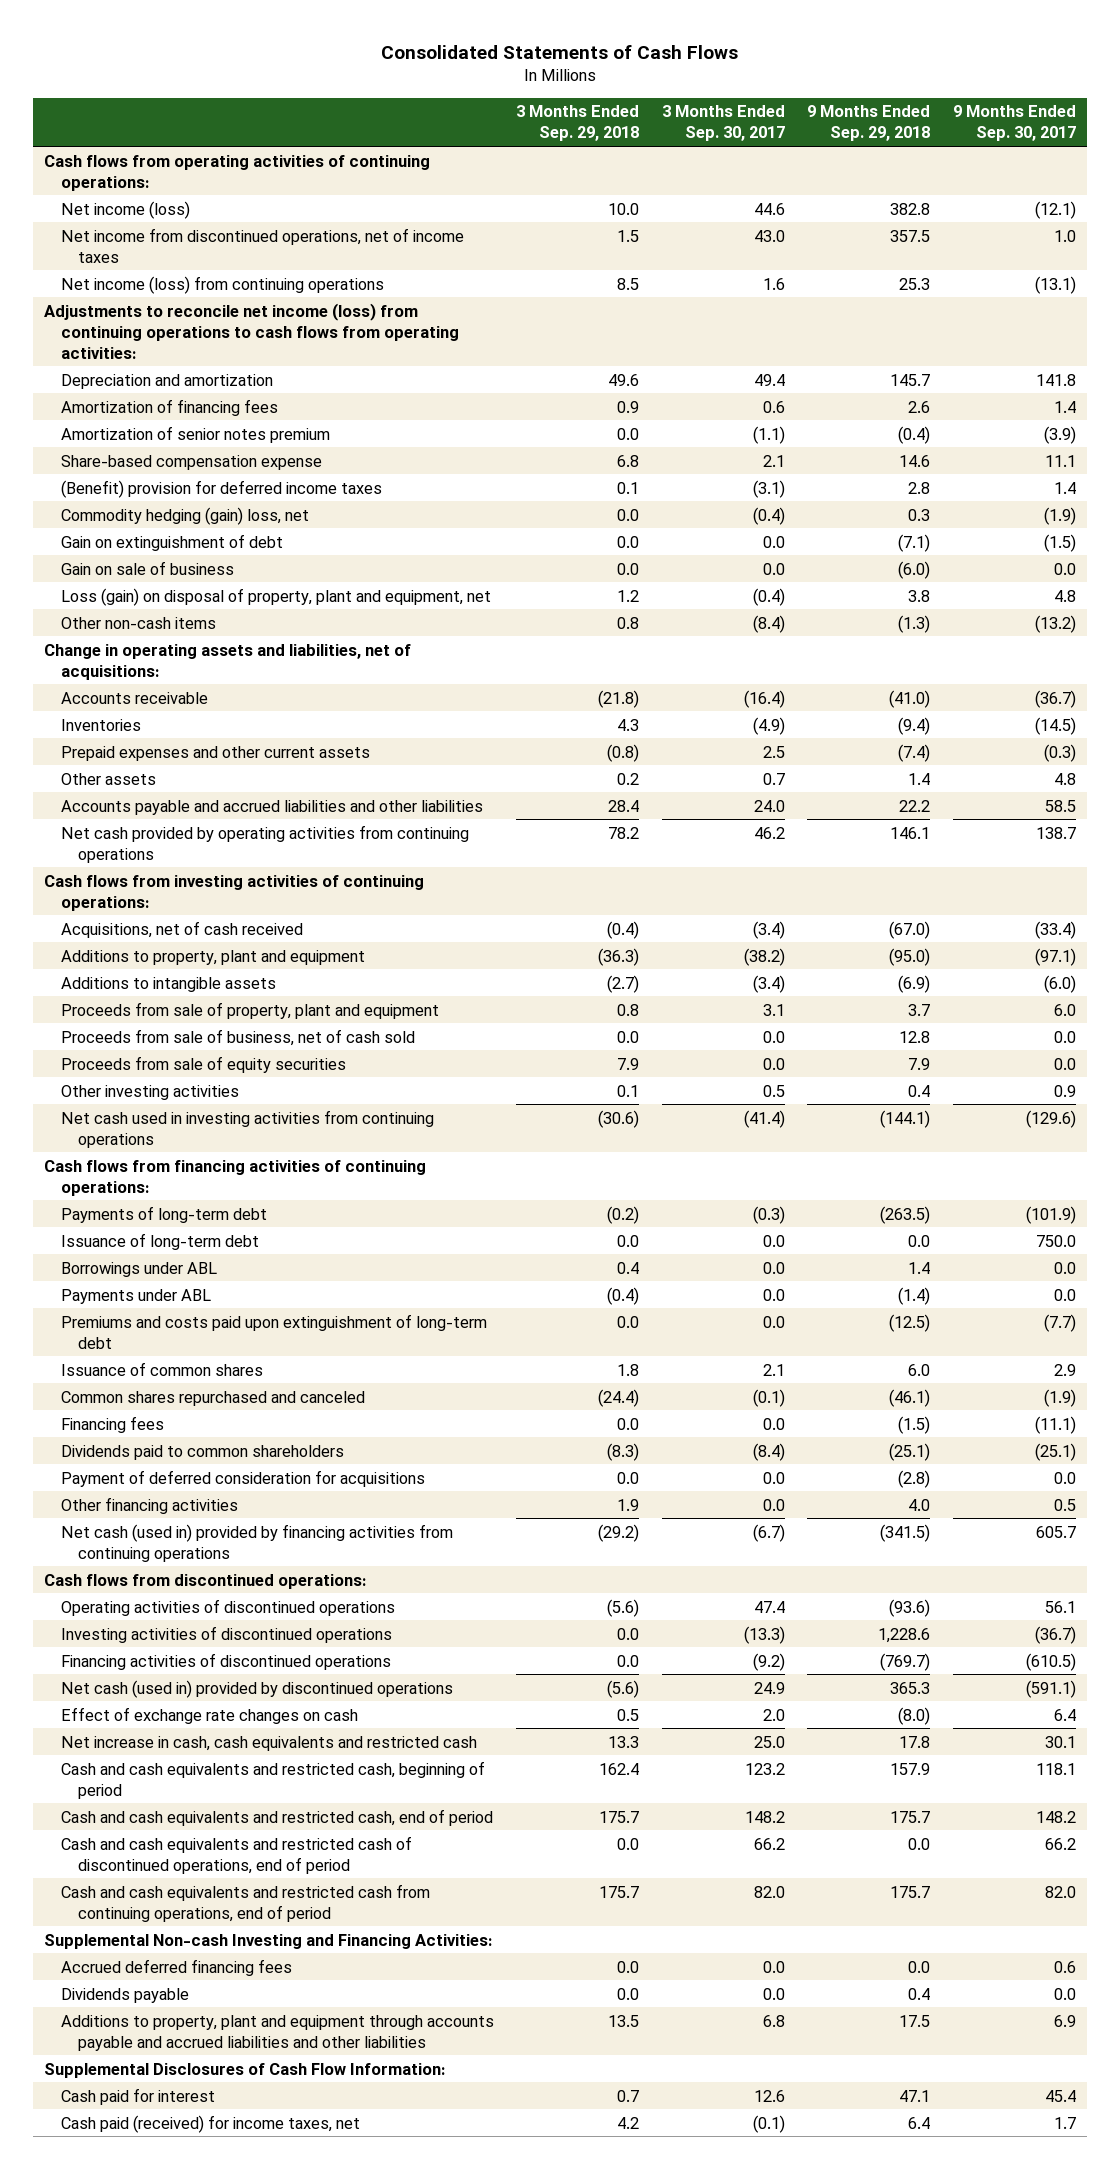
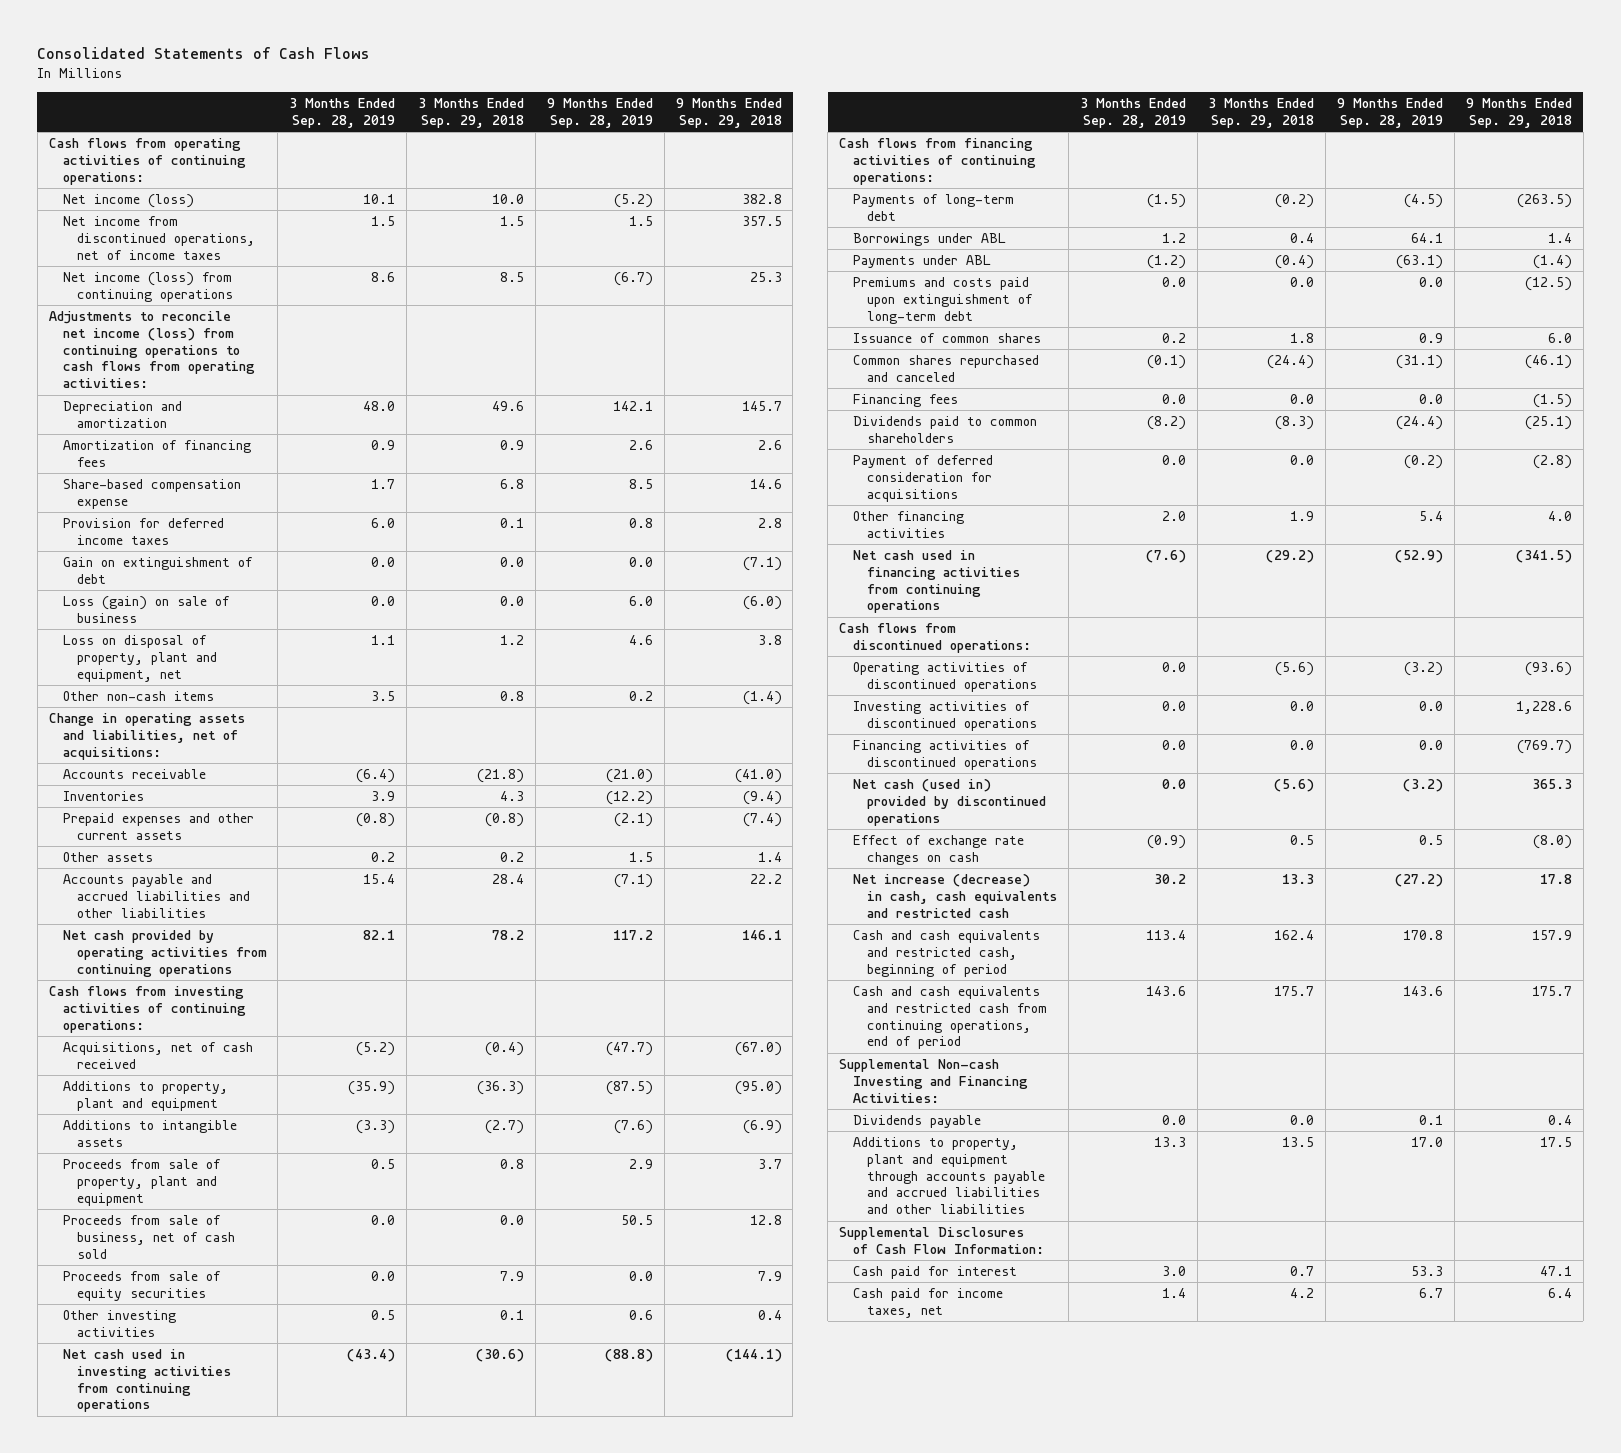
- | 3 Months Ended Sep. 29, 2018 | 3 Months Ended Sep. 30, 2017 | 9 Months Ended Sep. 29, 2018 | 9 Months Ended Sep. 30, 2017
+ | 3 Months Ended Sep. 28, 2019 | 3 Months Ended Sep. 29, 2018 | 9 Months Ended Sep. 28, 2019 | 9 Months Ended Sep. 29, 2018
- Amortization of senior notes premium | 0.0 | (1.1) | (0.4) | (3.9)
- (Benefit) provision for deferred income taxes | 0.1 | (3.1) | 2.8 | 1.4
- Commodity hedging (gain) loss, net | 0.0 | (0.4) | 0.3 | (1.9)
+ Provision for deferred income taxes | 6.0 | 0.1 | 0.8 | 2.8
- Gain on sale of business | 0.0 | 0.0 | (6.0) | 0.0
- Loss (gain) on disposal of property, plant and equipment, net | 1.2 | (0.4) | 3.8 | 4.8
- Other non-cash items | 0.8 | (8.4) | (1.3) | (13.2)
+ Loss (gain) on sale of business | 0.0 | 0.0 | 6.0 | (6.0)
+ Loss on disposal of property, plant and equipment, net | 1.1 | 1.2 | 4.6 | 3.8
+ Other non-cash items | 3.5 | 0.8 | 0.2 | (1.4)
- Issuance of long-term debt | 0.0 | 0.0 | 0.0 | 750.0
- Net cash (used in) provided by financing activities from continuing operations | (29.2) | (6.7) | (341.5) | 605.7
+ Net cash used in financing activities from continuing operations | (7.6) | (29.2) | (52.9) | (341.5)
- Net increase in cash, cash equivalents and restricted cash | 13.3 | 25.0 | 17.8 | 30.1
+ Net increase (decrease) in cash, cash equivalents and restricted cash | 30.2 | 13.3 | (27.2) | 17.8
- Cash and cash equivalents and restricted cash, end of period | 175.7 | 148.2 | 175.7 | 148.2
- Cash and cash equivalents and restricted cash of discontinued operations, end of period | 0.0 | 66.2 | 0.0 | 66.2
- Accrued deferred financing fees | 0.0 | 0.0 | 0.0 | 0.6
- Cash paid (received) for income taxes, net | 4.2 | (0.1) | 6.4 | 1.7
+ Cash paid for income taxes, net | 1.4 | 4.2 | 6.7 | 6.4

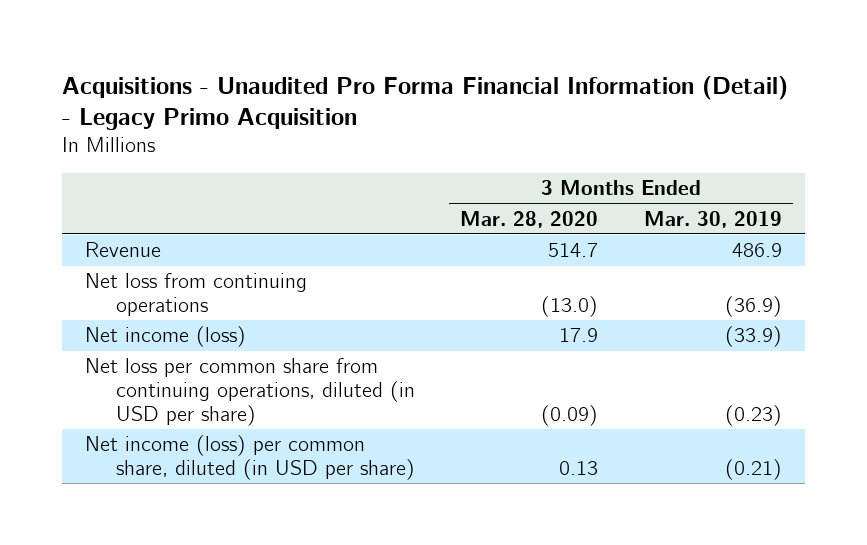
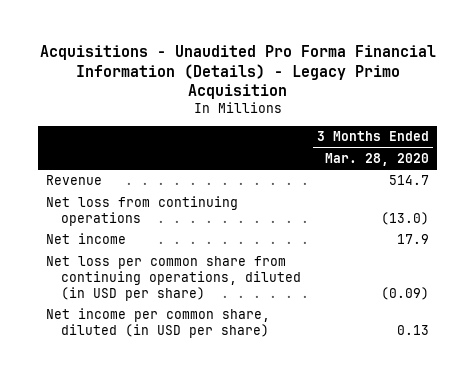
- Acquisitions - Unaudited Pro Forma Financial Information (Detail) - Legacy Primo Acquisition
+ Acquisitions - Unaudited Pro Forma Financial Information (Details) - Legacy Primo Acquisition
- | 3 Months Ended Mar. 28, 2020 | 3 Months Ended Mar. 30, 2019
+ | 3 Months Ended Mar. 28, 2020
- Net income (loss) | 17.9 | (33.9)
+ Net income | 17.9
- Net income (loss) per common share, diluted (in USD per share) | 0.13 | (0.21)
+ Net income per common share, diluted (in USD per share) | 0.13

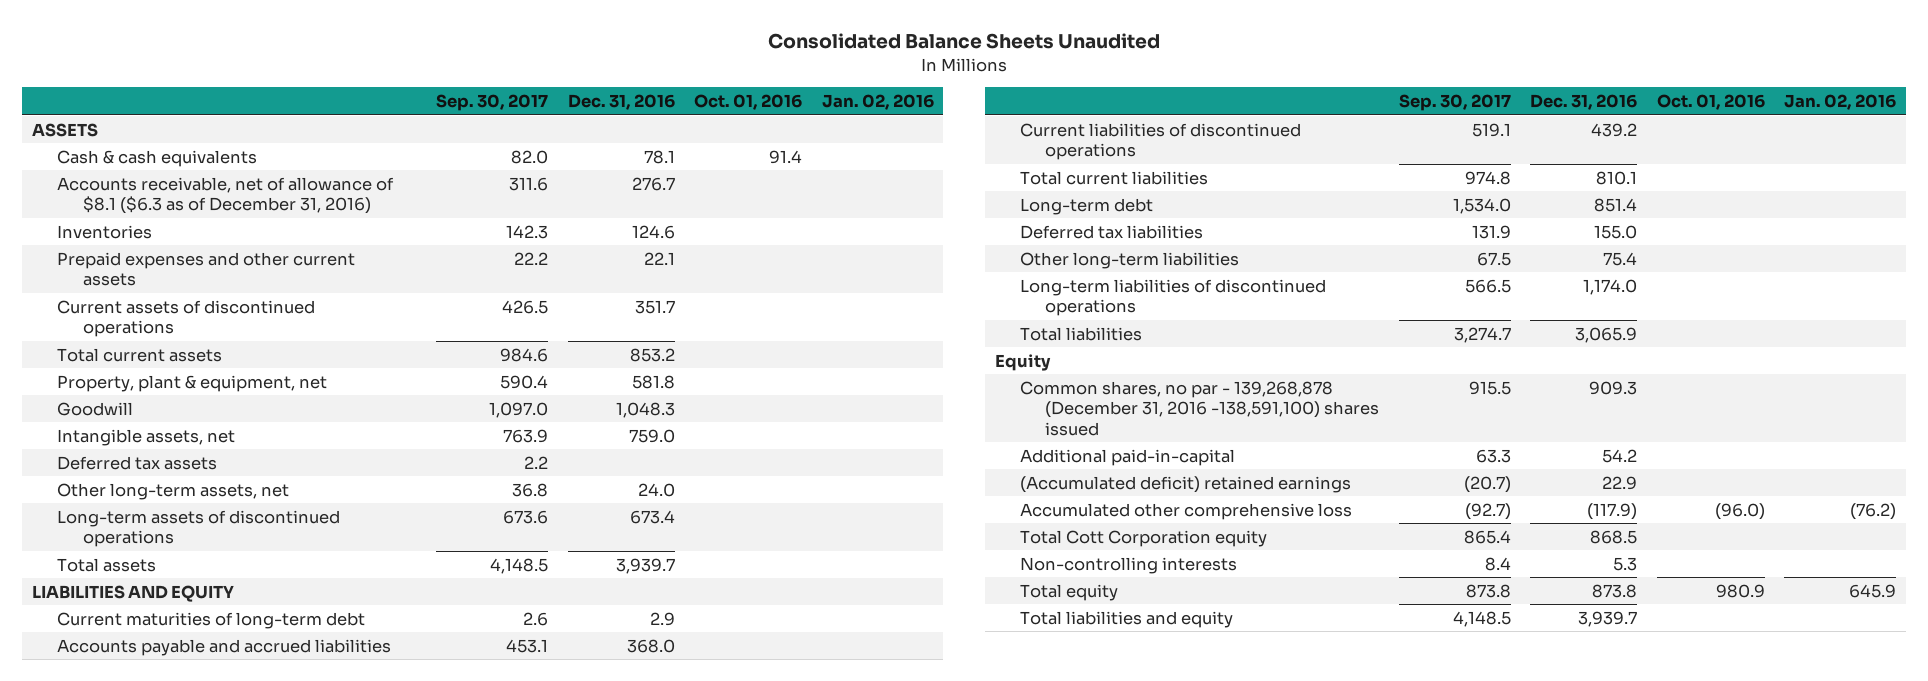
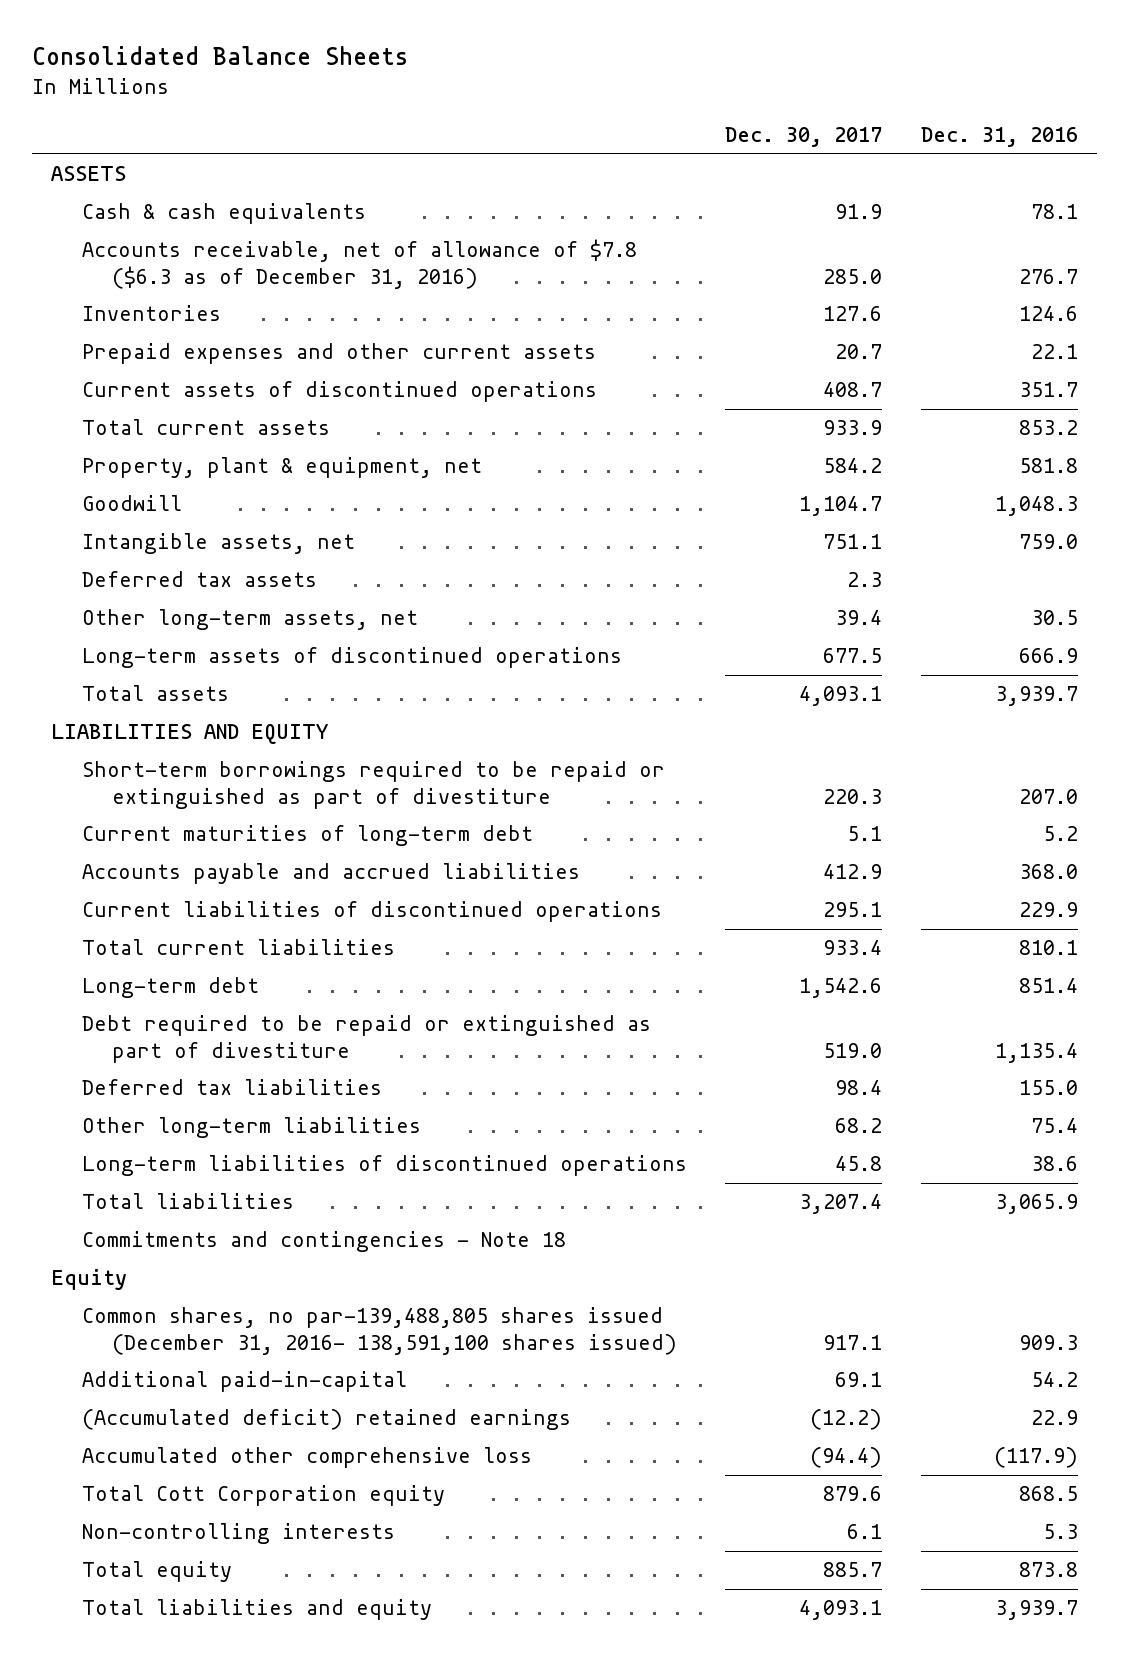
- Consolidated Balance Sheets Unaudited
+ Consolidated Balance Sheets
- | Sep. 30, 2017 | Dec. 31, 2016 | Oct. 01, 2016 | Jan. 02, 2016
+ | Dec. 30, 2017 | Dec. 31, 2016
- Accounts receivable, net of allowance of $8.1 ($6.3 as of December 31, 2016) | 311.6 | 276.7 | |
+ Accounts receivable, net of allowance of $7.8 ($6.3 as of December 31, 2016) | 285.0 | 276.7
- Other long-term assets, net | 36.8 | 24.0 | |
- Long-term assets of discontinued operations | 673.6 | 673.4 | |
+ Other long-term assets, net | 39.4 | 30.5
+ Long-term assets of discontinued operations | 677.5 | 666.9
- Current maturities of long-term debt | 2.6 | 2.9 | |
+ Short-term borrowings required to be repaid or extinguished as part of divestiture | 220.3 | 207.0
+ Current maturities of long-term debt | 5.1 | 5.2
- Current liabilities of discontinued operations | 519.1 | 439.2 | |
+ Current liabilities of discontinued operations | 295.1 | 229.9
+ Debt required to be repaid or extinguished as part of divestiture | 519.0 | 1,135.4
- Long-term liabilities of discontinued operations | 566.5 | 1,174.0 | |
+ Long-term liabilities of discontinued operations | 45.8 | 38.6
+ Commitments and contingencies - Note 18
- Common shares, no par - 139,268,878 (December 31, 2016 -138,591,100) shares issued | 915.5 | 909.3 | |
+ Common shares, no par-139,488,805 shares issued (December 31, 2016- 138,591,100 shares issued) | 917.1 | 909.3

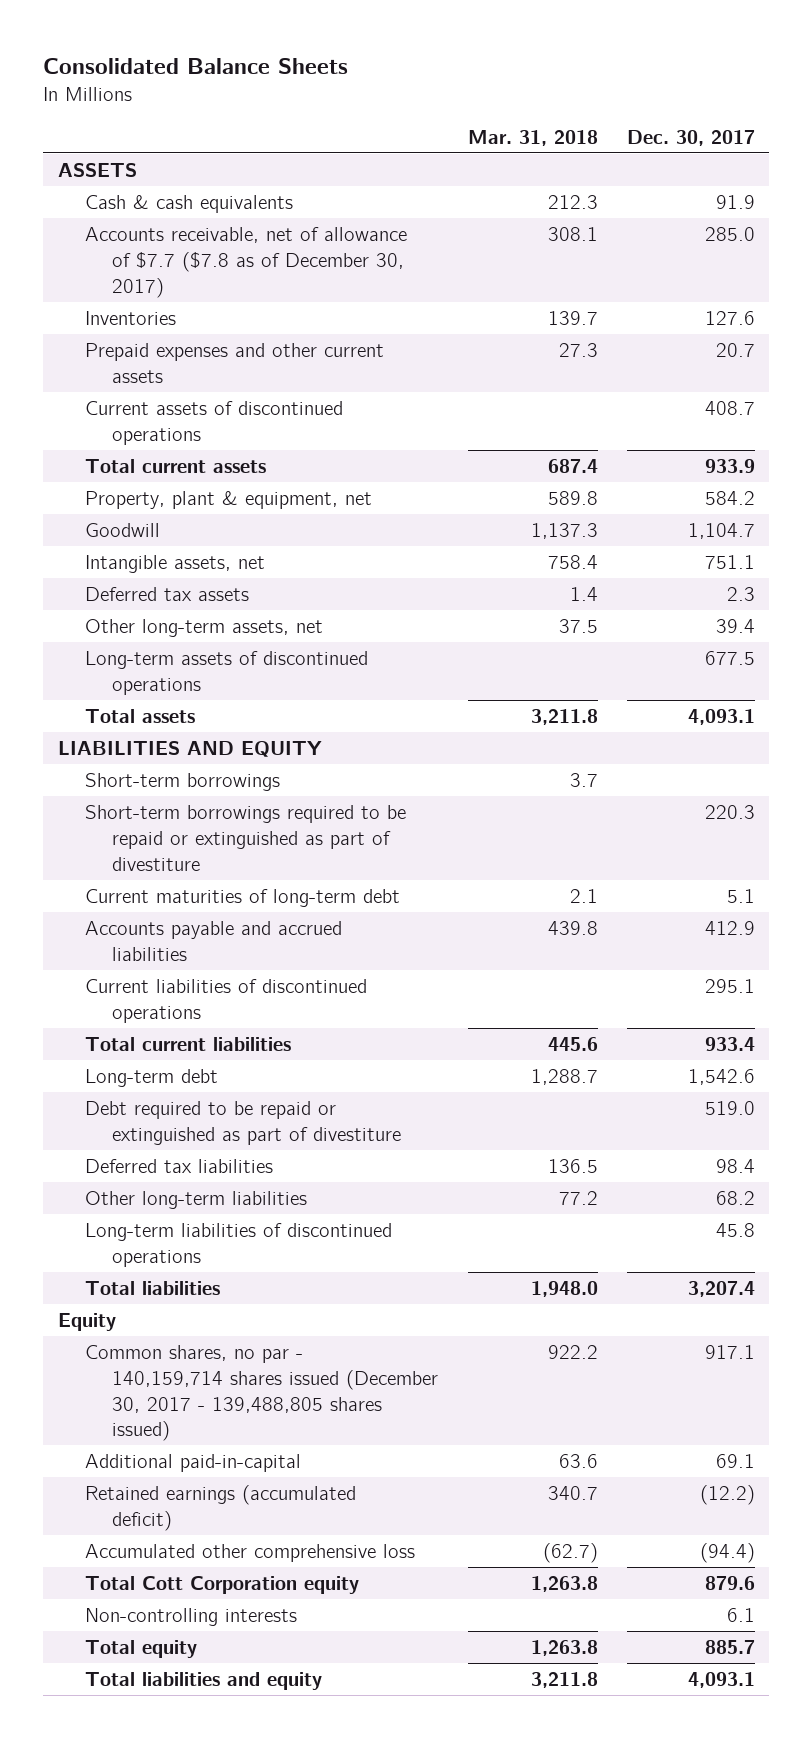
- | Dec. 30, 2017 | Dec. 31, 2016
+ | Mar. 31, 2018 | Dec. 30, 2017
- Accounts receivable, net of allowance of $7.8 ($6.3 as of December 31, 2016) | 285.0 | 276.7
+ Accounts receivable, net of allowance of $7.7 ($7.8 as of December 30, 2017) | 308.1 | 285.0
+ Short-term borrowings | 3.7 |
- Commitments and contingencies - Note 18
- Common shares, no par-139,488,805 shares issued (December 31, 2016- 138,591,100 shares issued) | 917.1 | 909.3
+ Common shares, no par - 140,159,714 shares issued (December 30, 2017 - 139,488,805 shares issued) | 922.2 | 917.1
- (Accumulated deficit) retained earnings | (12.2) | 22.9
+ Retained earnings (accumulated deficit) | 340.7 | (12.2)

